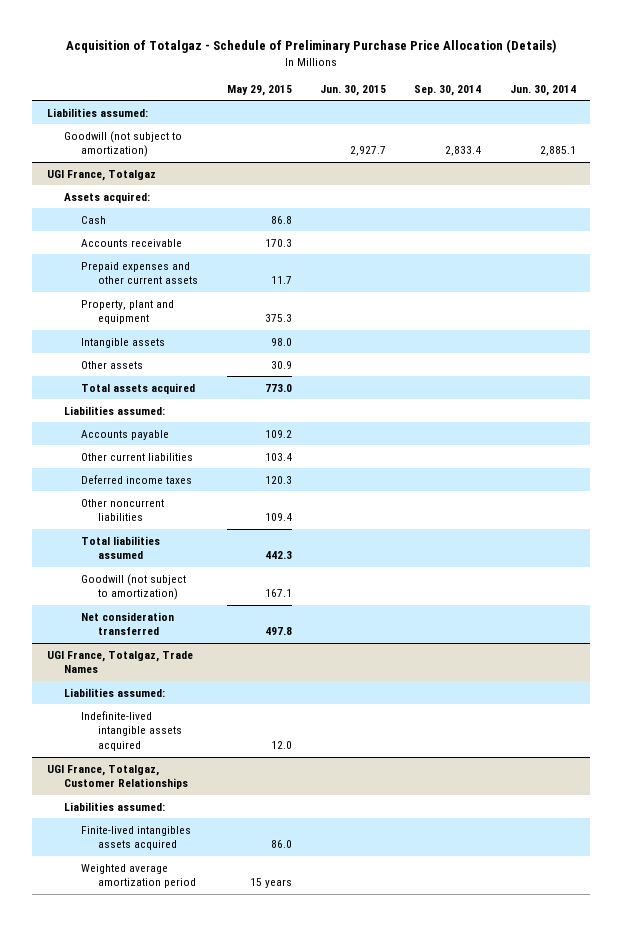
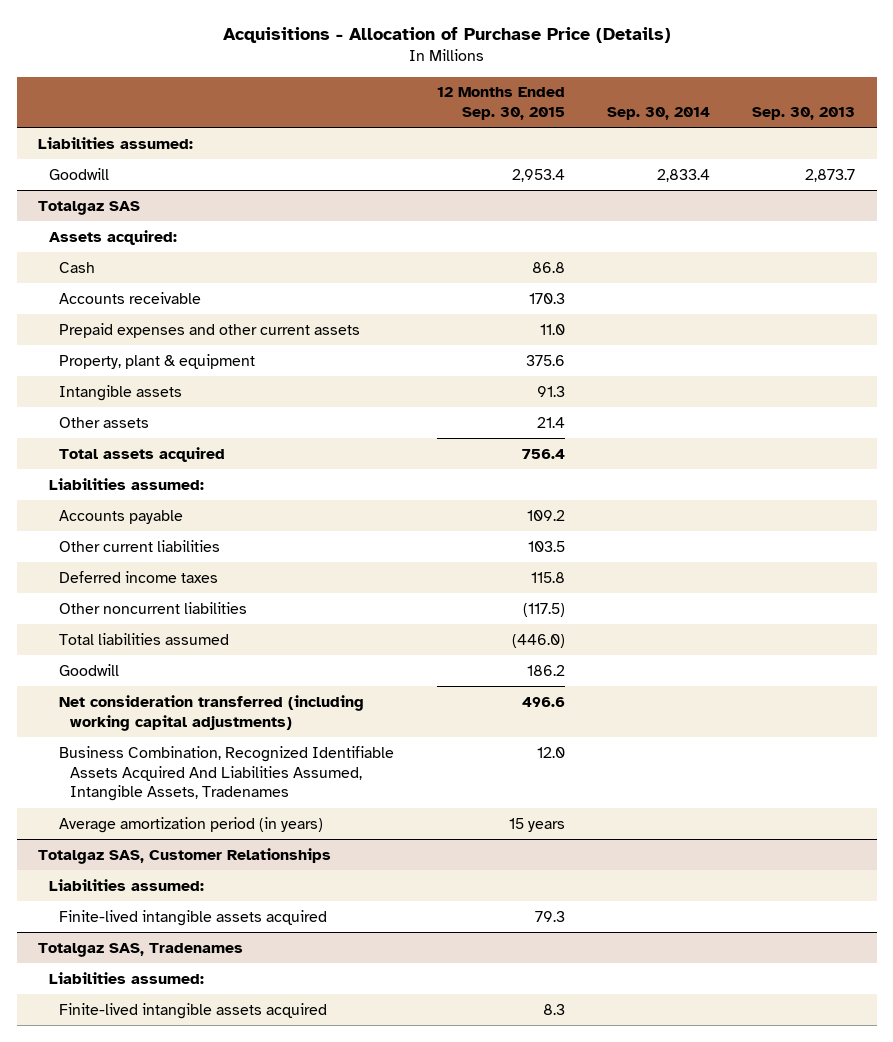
- Acquisition of Totalgaz - Schedule of Preliminary Purchase Price Allocation (Details)
+ Acquisitions - Allocation of Purchase Price (Details)
- | May 29, 2015 | Jun. 30, 2015 | Sep. 30, 2014 | Jun. 30, 2014
+ | 12 Months Ended Sep. 30, 2015 | Sep. 30, 2014 | Sep. 30, 2013
- Goodwill (not subject to amortization) | | 2,927.7 | 2,833.4 | 2,885.1
- UGI France, Totalgaz
- Assets acquired:
- Cash | 86.8 | | |
- Accounts receivable | 170.3 | | |
- Prepaid expenses and other current assets | 11.7 | | |
- Property, plant and equipment | 375.3 | | |
- Intangible assets | 98.0 | | |
- Other assets | 30.9 | | |
- Total assets acquired | 773.0 | | |
- Liabilities assumed:
- Accounts payable | 109.2 | | |
- Other current liabilities | 103.4 | | |
- Deferred income taxes | 120.3 | | |
- Other noncurrent liabilities | 109.4 | | |
- Total liabilities assumed | 442.3 | | |
- Goodwill (not subject to amortization) | 167.1 | | |
- Net consideration transferred | 497.8 | | |
- UGI France, Totalgaz, Trade Names
- Liabilities assumed:
- Indefinite-lived intangible assets acquired | 12.0 | | |
- UGI France, Totalgaz, Customer Relationships
+ Goodwill | 2,953.4 | 2,833.4 | 2,873.7
+ Totalgaz SAS
+ Assets acquired:
+ Cash | 86.8 | |
+ Accounts receivable | 170.3 | |
+ Prepaid expenses and other current assets | 11.0 | |
+ Property, plant & equipment | 375.6 | |
+ Intangible assets | 91.3 | |
+ Other assets | 21.4 | |
+ Total assets acquired | 756.4 | |
+ Liabilities assumed:
+ Accounts payable | 109.2 | |
+ Other current liabilities | 103.5 | |
+ Deferred income taxes | 115.8 | |
+ Other noncurrent liabilities | (117.5) | |
+ Total liabilities assumed | (446.0) | |
+ Goodwill | 186.2 | |
+ Net consideration transferred (including working capital adjustments) | 496.6 | |
+ Business Combination, Recognized Identifiable Assets Acquired And Liabilities Assumed, Intangible Assets, Tradenames | 12.0 | |
+ Average amortization period (in years) | 15 years | |
+ Totalgaz SAS, Customer Relationships
- Finite-lived intangibles assets acquired | 86.0 | | |
- Weighted average amortization period | 15 years | | |
+ Finite-lived intangible assets acquired | 79.3 | |
+ Totalgaz SAS, Tradenames
+ Liabilities assumed:
+ Finite-lived intangible assets acquired | 8.3 | |

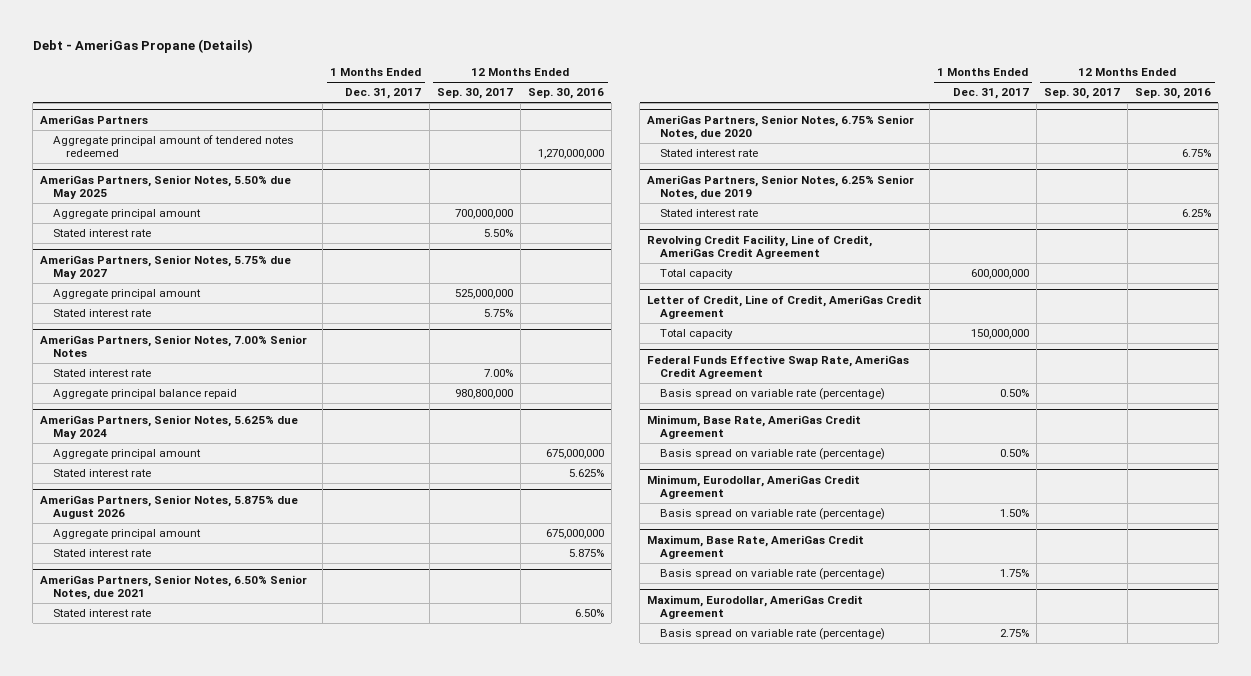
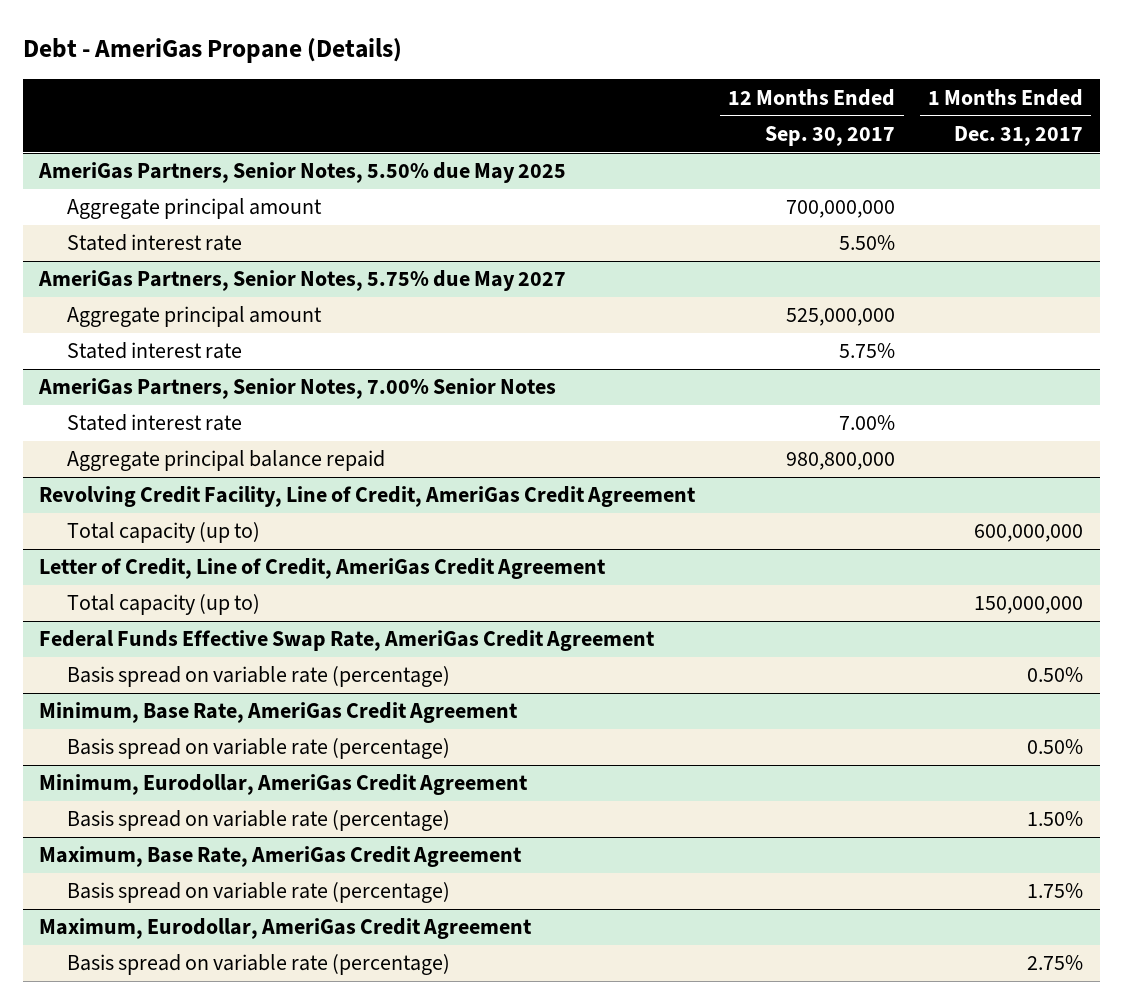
- | 1 Months Ended Dec. 31, 2017 | 12 Months Ended Sep. 30, 2017 | 12 Months Ended Sep. 30, 2016
+ | 12 Months Ended Sep. 30, 2017 | 1 Months Ended Dec. 31, 2017
- AmeriGas Partners
- Aggregate principal amount of tendered notes redeemed | | | 1,270,000,000
- AmeriGas Partners, Senior Notes, 5.625% due May 2024
- Aggregate principal amount | | | 675,000,000
- Stated interest rate | | | 5.625%
- AmeriGas Partners, Senior Notes, 5.875% due August 2026
- Aggregate principal amount | | | 675,000,000
- Stated interest rate | | | 5.875%
- AmeriGas Partners, Senior Notes, 6.50% Senior Notes, due 2021
- Stated interest rate | | | 6.50%
- AmeriGas Partners, Senior Notes, 6.75% Senior Notes, due 2020
- Stated interest rate | | | 6.75%
- AmeriGas Partners, Senior Notes, 6.25% Senior Notes, due 2019
- Stated interest rate | | | 6.25%
@ Revolving Credit Facility, Line of Credit, AmeriGas Credit Agreement
- Total capacity | 600,000,000 | |
+ Total capacity (up to) | | 600,000,000
@ Letter of Credit, Line of Credit, AmeriGas Credit Agreement
- Total capacity | 150,000,000 | |
+ Total capacity (up to) | | 150,000,000

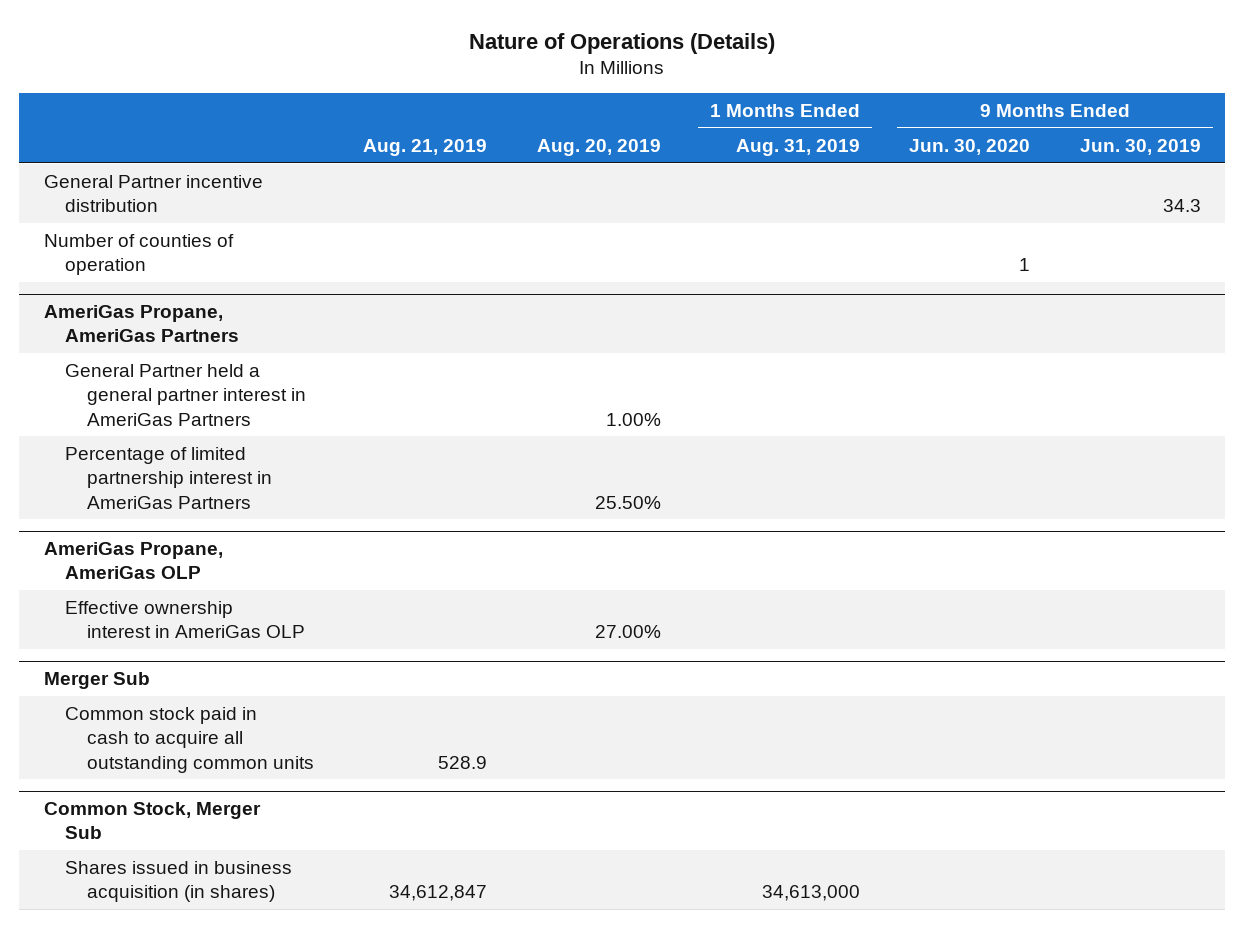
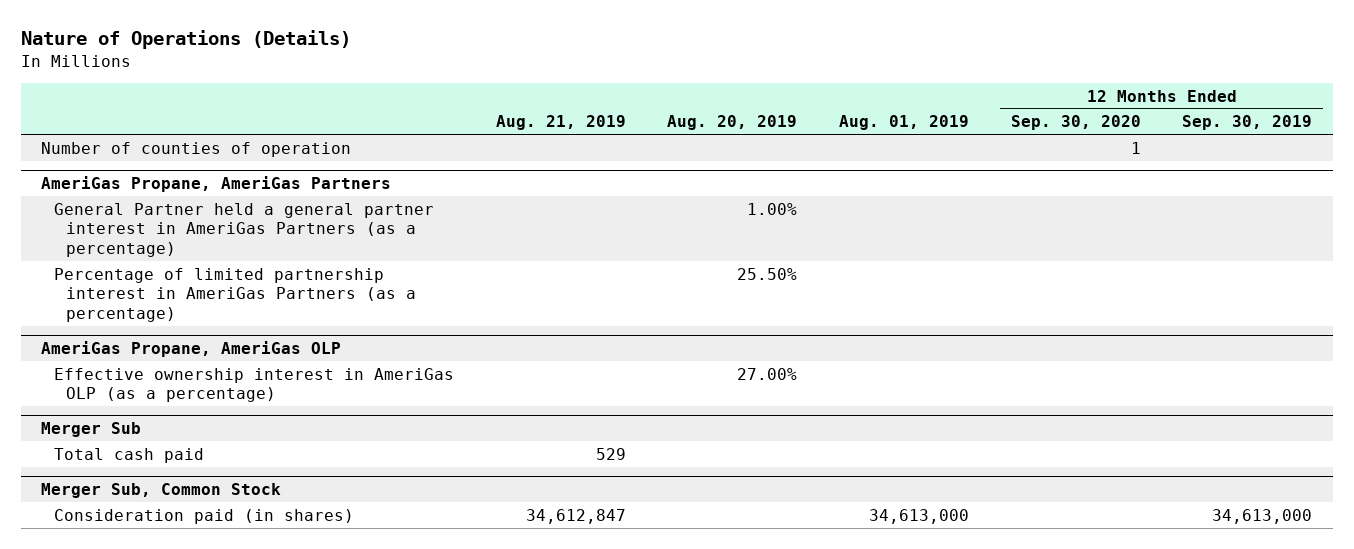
- | Aug. 21, 2019 | Aug. 20, 2019 | 1 Months Ended Aug. 31, 2019 | 9 Months Ended Jun. 30, 2020 | 9 Months Ended Jun. 30, 2019
+ | Aug. 21, 2019 | Aug. 20, 2019 | Aug. 01, 2019 | 12 Months Ended Sep. 30, 2020 | 12 Months Ended Sep. 30, 2019
- General Partner incentive distribution | | | | | 34.3
@ AmeriGas Propane, AmeriGas Partners
- General Partner held a general partner interest in AmeriGas Partners | | 1.00% | | |
- Percentage of limited partnership interest in AmeriGas Partners | | 25.50% | | |
+ General Partner held a general partner interest in AmeriGas Partners (as a percentage) | | 1.00% | | |
+ Percentage of limited partnership interest in AmeriGas Partners (as a percentage) | | 25.50% | | |
@ AmeriGas Propane, AmeriGas OLP
- Effective ownership interest in AmeriGas OLP | | 27.00% | | |
+ Effective ownership interest in AmeriGas OLP (as a percentage) | | 27.00% | | |
@ Merger Sub
- Common stock paid in cash to acquire all outstanding common units | 528.9 | | | |
- Common Stock, Merger Sub
- Shares issued in business acquisition (in shares) | 34,612,847 | | 34,613,000 | |
@ Merger Sub
+ Total cash paid | 529 | | | |
+ Merger Sub, Common Stock
+ Consideration paid (in shares) | 34,612,847 | | 34,613,000 | | 34,613,000

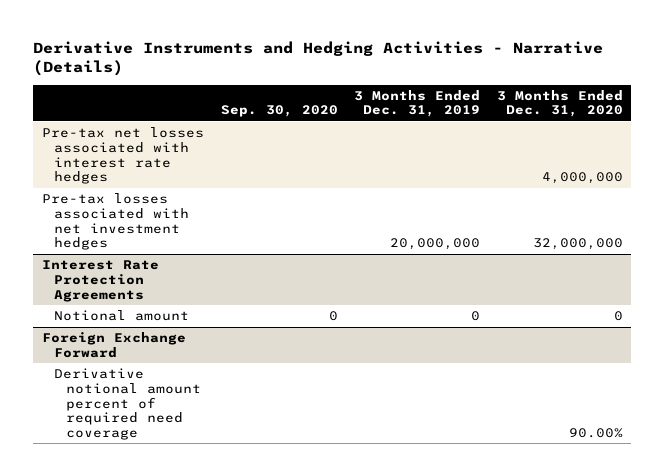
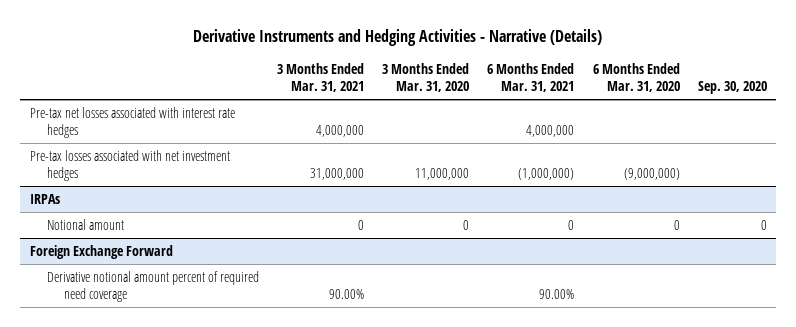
- | Sep. 30, 2020 | 3 Months Ended Dec. 31, 2019 | 3 Months Ended Dec. 31, 2020
+ | 3 Months Ended Mar. 31, 2021 | 3 Months Ended Mar. 31, 2020 | 6 Months Ended Mar. 31, 2021 | 6 Months Ended Mar. 31, 2020 | Sep. 30, 2020
- Interest Rate Protection Agreements
+ IRPAs

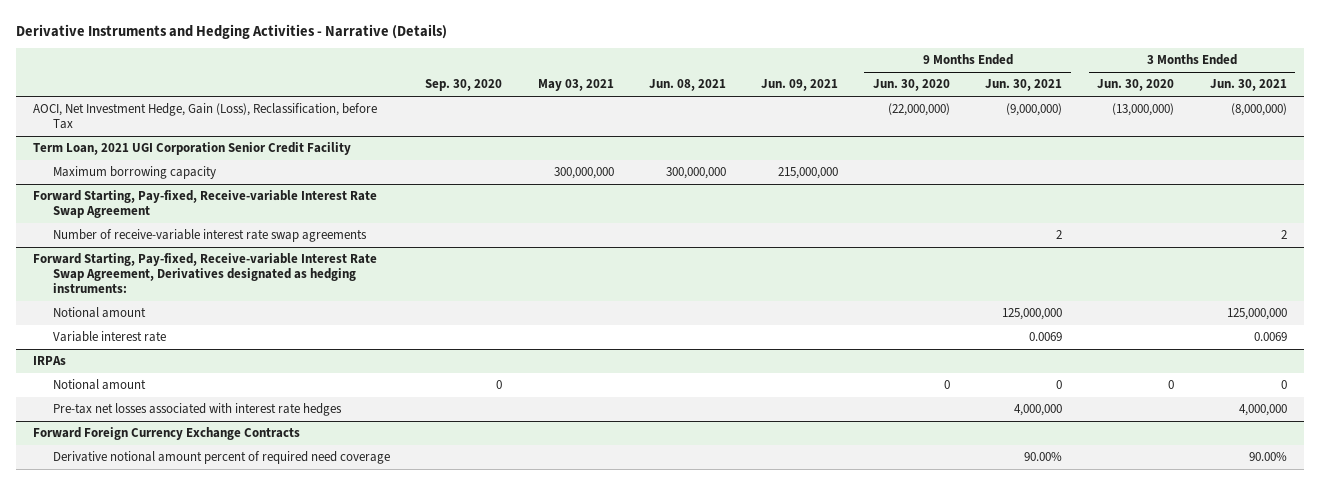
- | 3 Months Ended Mar. 31, 2021 | 3 Months Ended Mar. 31, 2020 | 6 Months Ended Mar. 31, 2021 | 6 Months Ended Mar. 31, 2020 | Sep. 30, 2020
+ | Sep. 30, 2020 | May 03, 2021 | Jun. 08, 2021 | Jun. 09, 2021 | 9 Months Ended Jun. 30, 2020 | 9 Months Ended Jun. 30, 2021 | 3 Months Ended Jun. 30, 2020 | 3 Months Ended Jun. 30, 2021
- Pre-tax net losses associated with interest rate hedges | 4,000,000 | | 4,000,000 | |
- Pre-tax losses associated with net investment hedges | 31,000,000 | 11,000,000 | (1,000,000) | (9,000,000) |
+ AOCI, Net Investment Hedge, Gain (Loss), Reclassification, before Tax | | | | | (22,000,000) | (9,000,000) | (13,000,000) | (8,000,000)
+ Term Loan, 2021 UGI Corporation Senior Credit Facility
+ Maximum borrowing capacity | | 300,000,000 | 300,000,000 | 215,000,000 | | | |
+ Forward Starting, Pay-fixed, Receive-variable Interest Rate Swap Agreement
+ Number of receive-variable interest rate swap agreements | | | | | | 2 | | 2
+ Forward Starting, Pay-fixed, Receive-variable Interest Rate Swap Agreement, Derivatives designated as hedging instruments:
+ Notional amount | | | | | | 125,000,000 | | 125,000,000
+ Variable interest rate | | | | | | 0.0069 | | 0.0069
- Foreign Exchange Forward
@ IRPAs
+ Pre-tax net losses associated with interest rate hedges | | | | | | 4,000,000 | | 4,000,000
+ Forward Foreign Currency Exchange Contracts

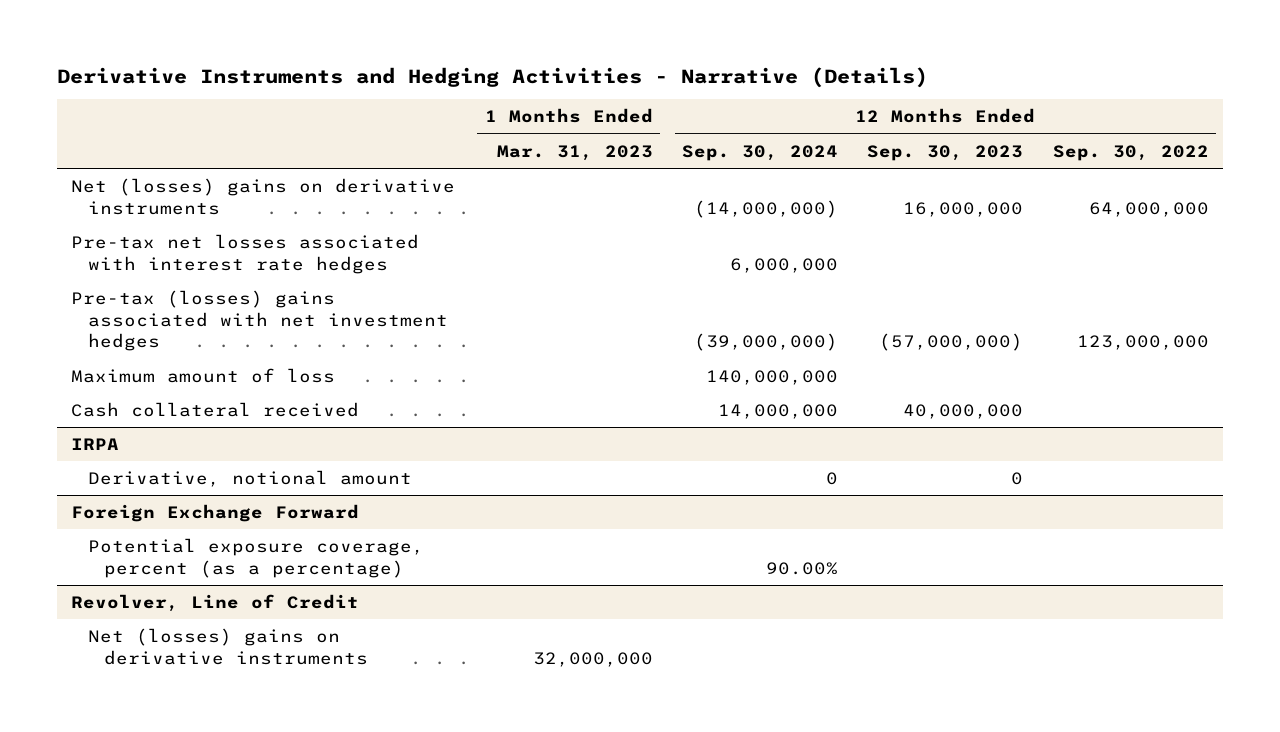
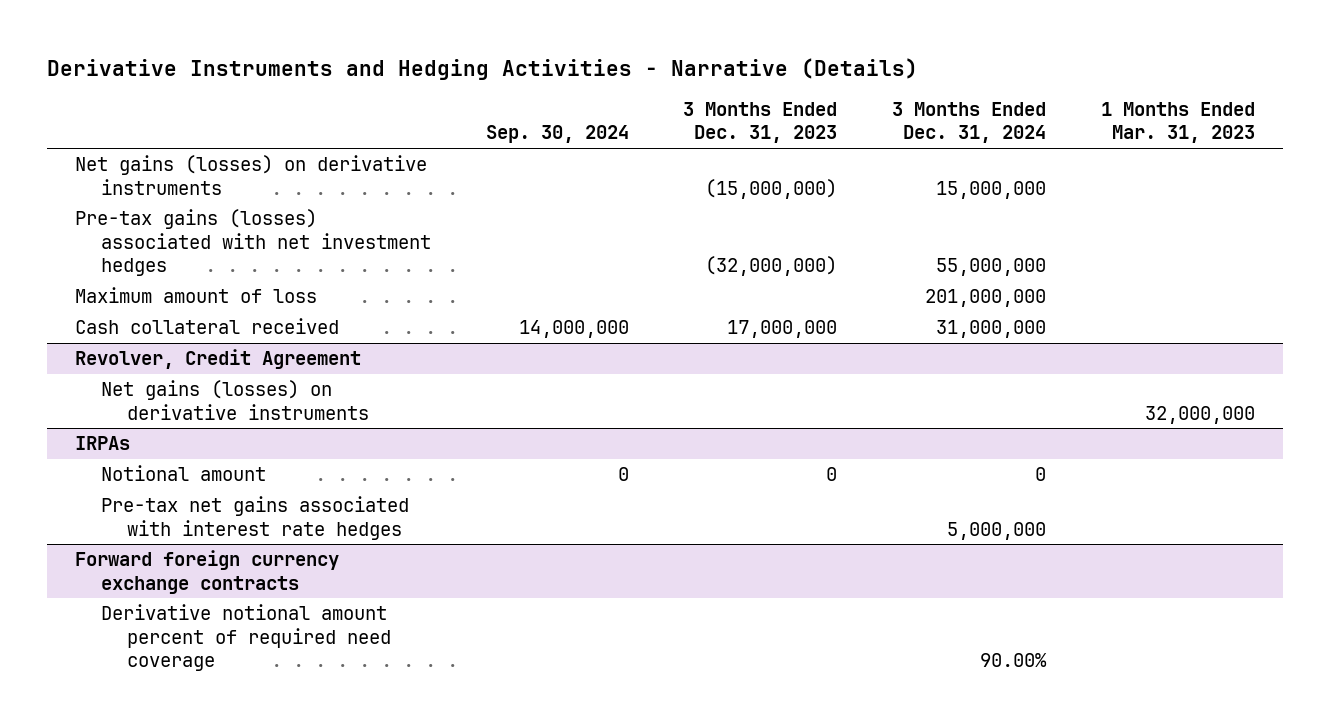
- | 1 Months Ended Mar. 31, 2023 | 12 Months Ended Sep. 30, 2024 | 12 Months Ended Sep. 30, 2023 | 12 Months Ended Sep. 30, 2022
+ | Sep. 30, 2024 | 3 Months Ended Dec. 31, 2023 | 3 Months Ended Dec. 31, 2024 | 1 Months Ended Mar. 31, 2023
- Net (losses) gains on derivative instruments | | (14,000,000) | 16,000,000 | 64,000,000
- Pre-tax net losses associated with interest rate hedges | | 6,000,000 | |
- Pre-tax (losses) gains associated with net investment hedges | | (39,000,000) | (57,000,000) | 123,000,000
+ Net gains (losses) on derivative instruments | | (15,000,000) | 15,000,000 |
+ Pre-tax gains (losses) associated with net investment hedges | | (32,000,000) | 55,000,000 |
- IRPA
- Derivative, notional amount | | 0 | 0 |
- Foreign Exchange Forward
- Potential exposure coverage, percent (as a percentage) | | 90.00% | |
- Revolver, Line of Credit
- Net (losses) gains on derivative instruments | 32,000,000 | | |
+ Revolver, Credit Agreement
+ Net gains (losses) on derivative instruments | | | | 32,000,000
+ IRPAs
+ Notional amount | 0 | 0 | 0 |
+ Pre-tax net gains associated with interest rate hedges | | | 5,000,000 |
+ Forward foreign currency exchange contracts
+ Derivative notional amount percent of required need coverage | | | 90.00% |

